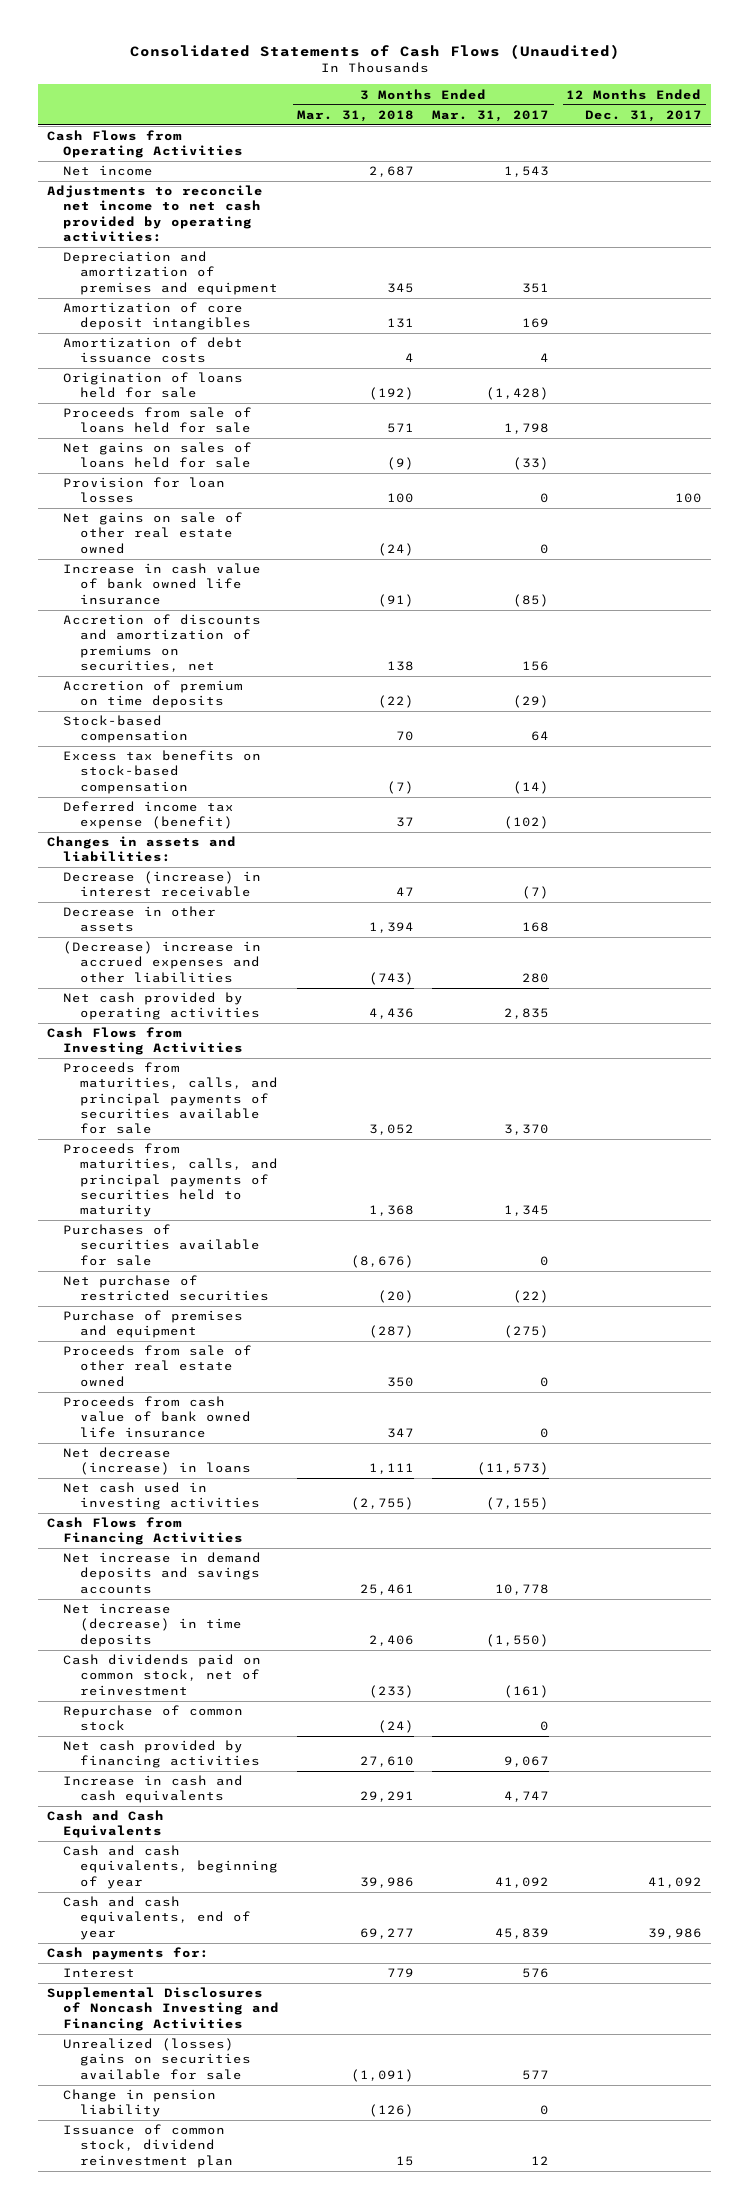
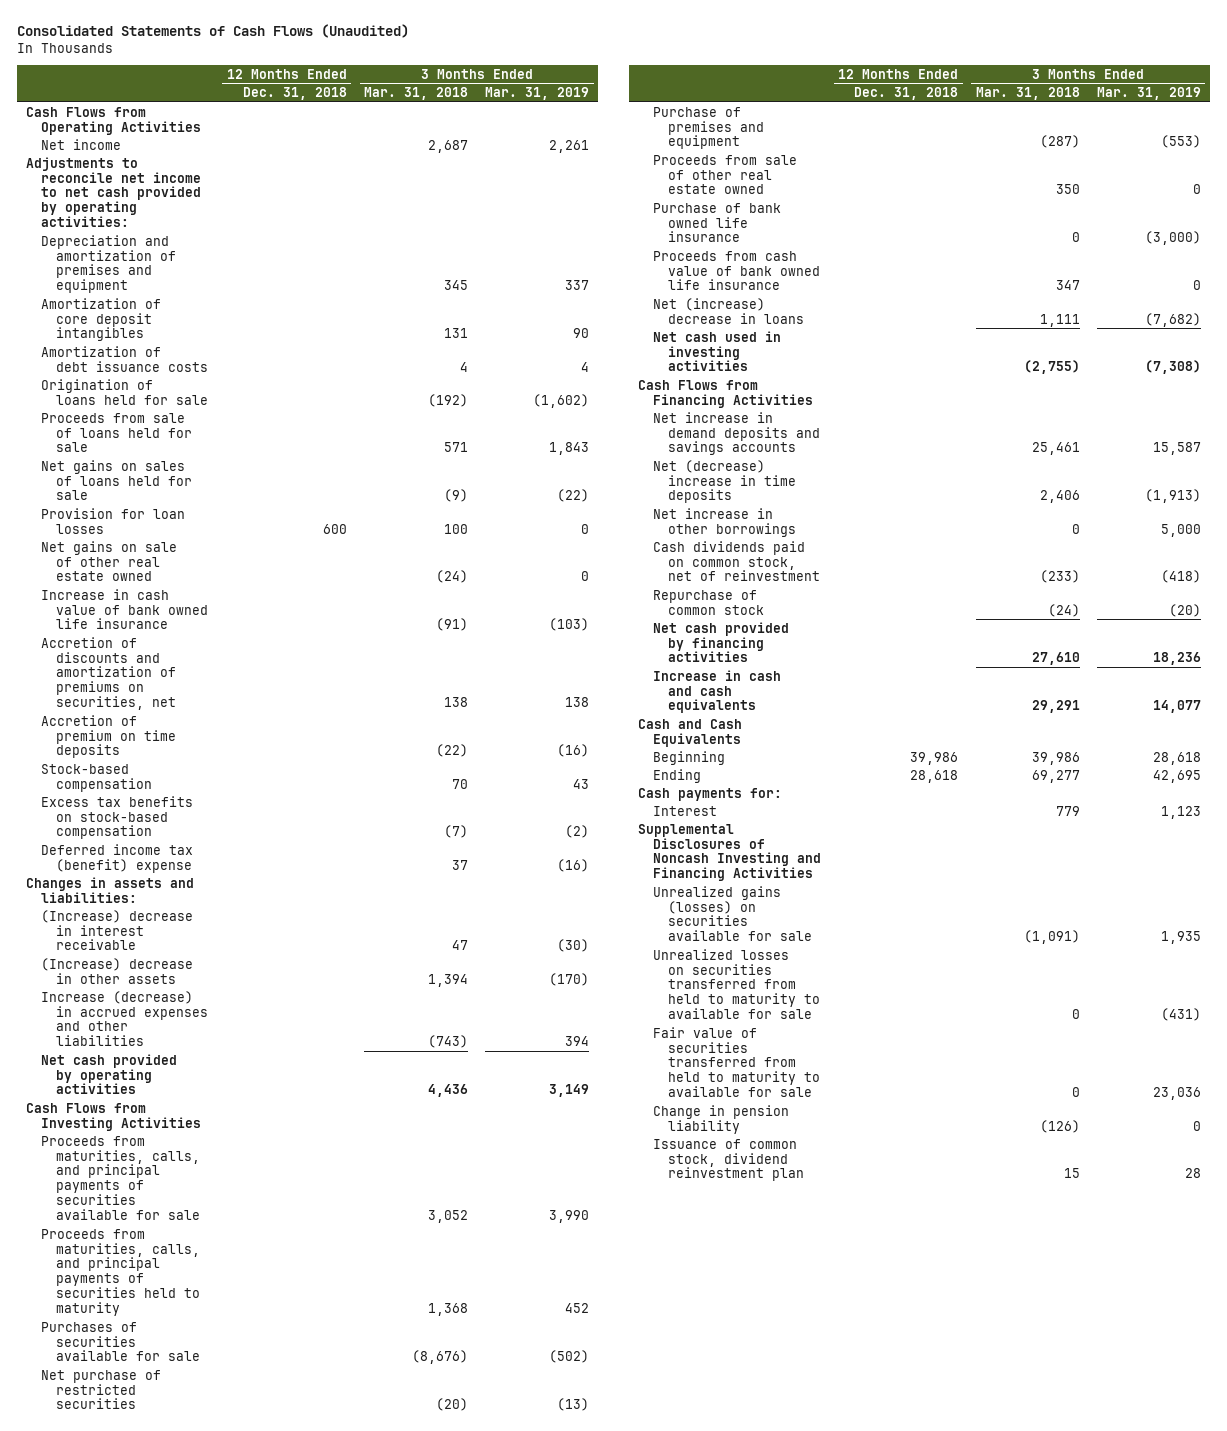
- | 3 Months Ended Mar. 31, 2018 | 3 Months Ended Mar. 31, 2017 | 12 Months Ended Dec. 31, 2017
+ | 12 Months Ended Dec. 31, 2018 | 3 Months Ended Mar. 31, 2018 | 3 Months Ended Mar. 31, 2019
- Deferred income tax expense (benefit) | 37 | (102) |
+ Deferred income tax (benefit) expense | | 37 | (16)
- Decrease (increase) in interest receivable | 47 | (7) |
- Decrease in other assets | 1,394 | 168 |
- (Decrease) increase in accrued expenses and other liabilities | (743) | 280 |
+ (Increase) decrease in interest receivable | | 47 | (30)
+ (Increase) decrease in other assets | | 1,394 | (170)
+ Increase (decrease) in accrued expenses and other liabilities | | (743) | 394
+ Purchase of bank owned life insurance | | 0 | (3,000)
- Net decrease (increase) in loans | 1,111 | (11,573) |
+ Net (increase) decrease in loans | | 1,111 | (7,682)
- Net increase (decrease) in time deposits | 2,406 | (1,550) |
+ Net (decrease) increase in time deposits | | 2,406 | (1,913)
+ Net increase in other borrowings | | 0 | 5,000
- Cash and cash equivalents, beginning of year | 39,986 | 41,092 | 41,092
- Cash and cash equivalents, end of year | 69,277 | 45,839 | 39,986
+ Beginning | 39,986 | 39,986 | 28,618
+ Ending | 28,618 | 69,277 | 42,695
- Unrealized (losses) gains on securities available for sale | (1,091) | 577 |
+ Unrealized gains (losses) on securities available for sale | | (1,091) | 1,935
+ Unrealized losses on securities transferred from held to maturity to available for sale | | 0 | (431)
+ Fair value of securities transferred from held to maturity to available for sale | | 0 | 23,036

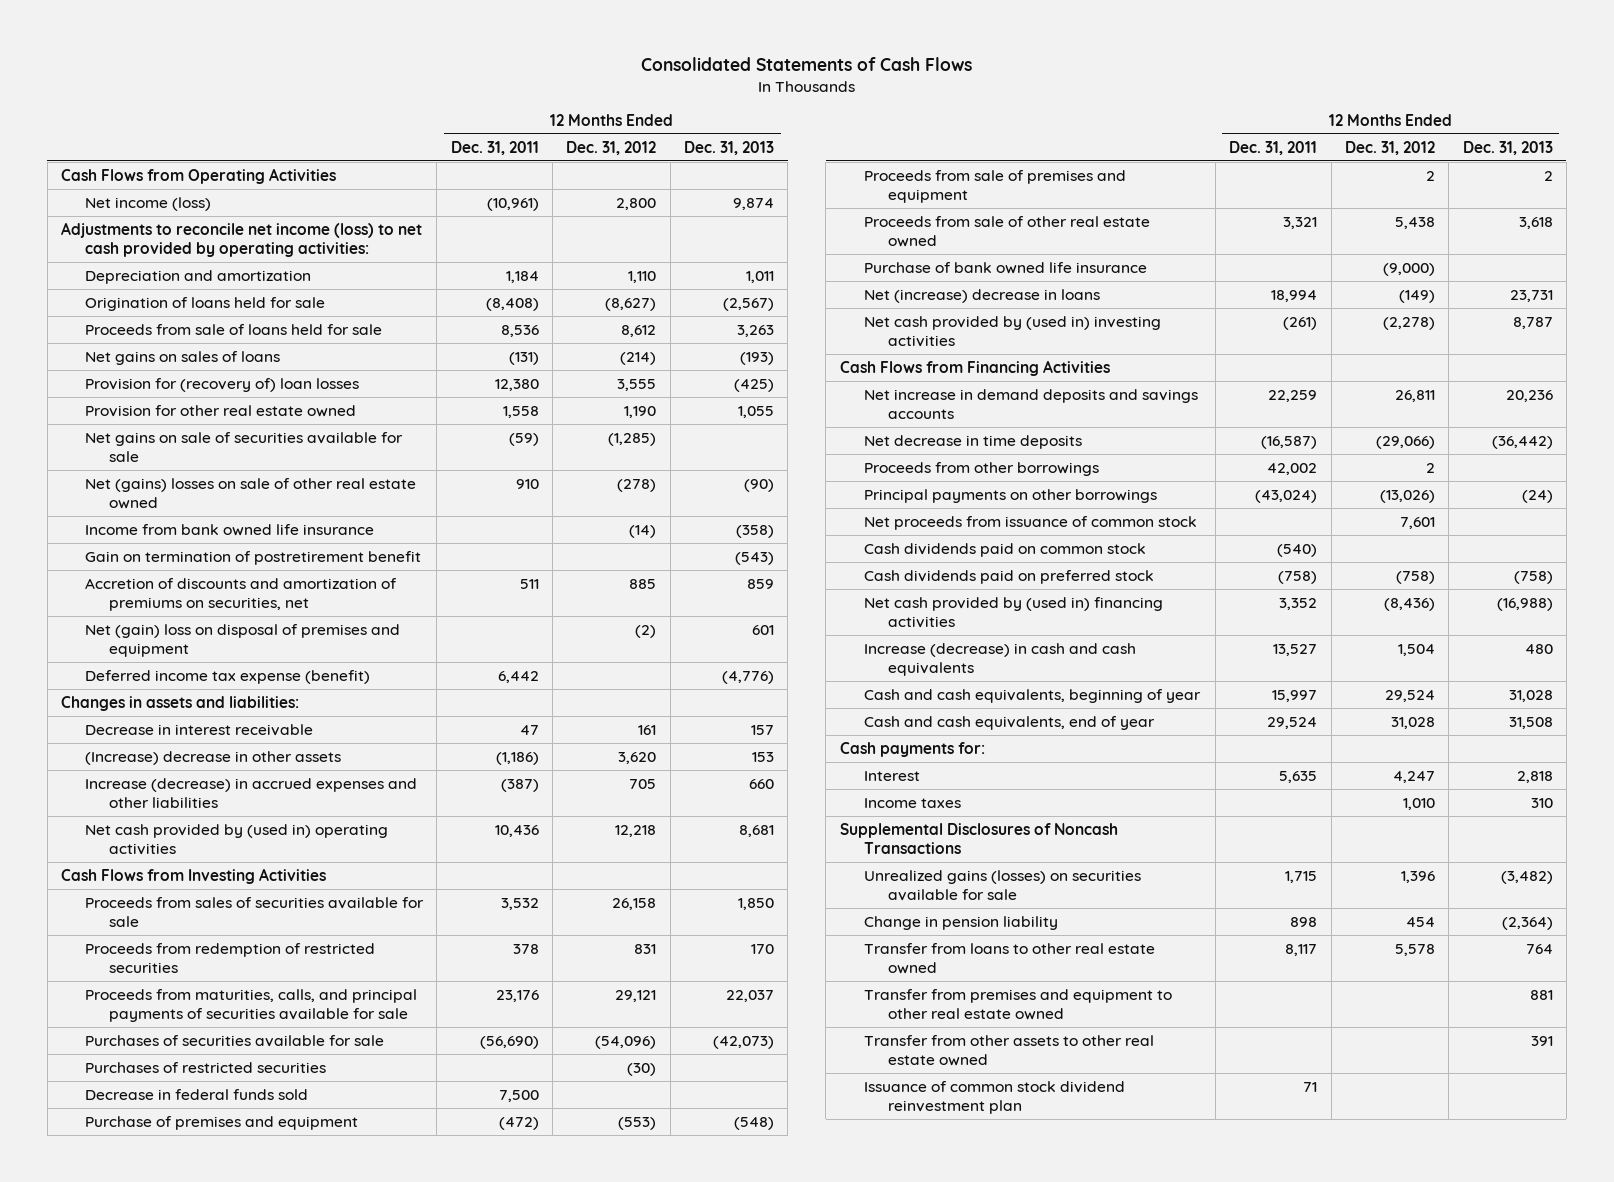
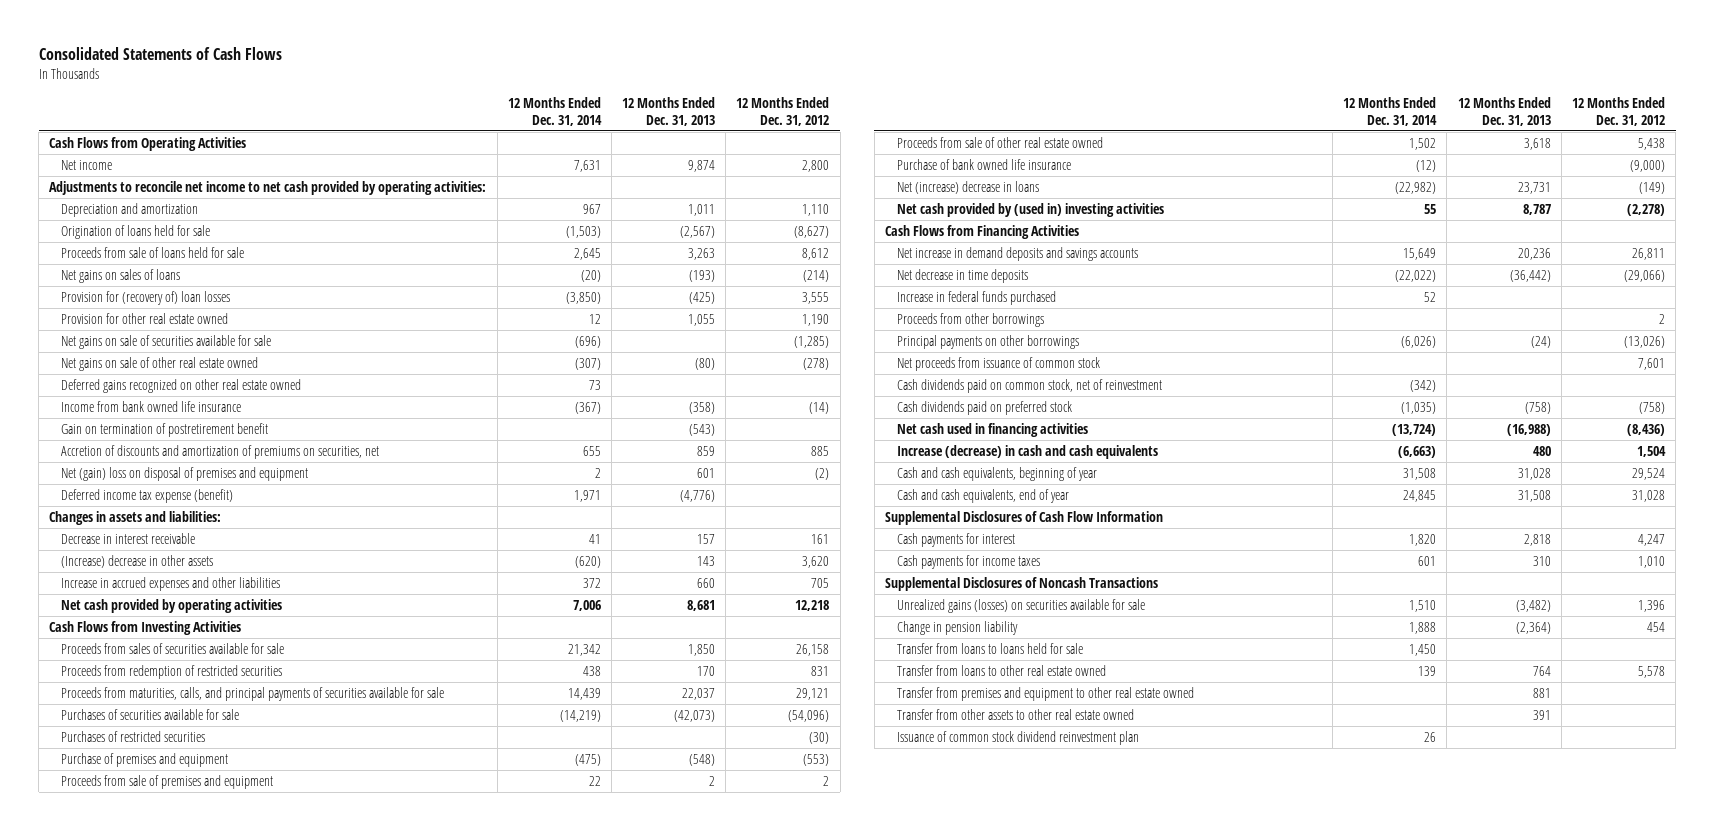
- | 12 Months Ended Dec. 31, 2011 | 12 Months Ended Dec. 31, 2012 | 12 Months Ended Dec. 31, 2013
+ | 12 Months Ended Dec. 31, 2014 | 12 Months Ended Dec. 31, 2013 | 12 Months Ended Dec. 31, 2012
- Net income (loss) | (10,961) | 2,800 | 9,874
- Adjustments to reconcile net income (loss) to net cash provided by operating activities:
+ Net income | 7,631 | 9,874 | 2,800
+ Adjustments to reconcile net income to net cash provided by operating activities:
- Net (gains) losses on sale of other real estate owned | 910 | (278) | (90)
+ Net gains on sale of other real estate owned | (307) | (80) | (278)
+ Deferred gains recognized on other real estate owned | 73 | |
- (Increase) decrease in other assets | (1,186) | 3,620 | 153
- Increase (decrease) in accrued expenses and other liabilities | (387) | 705 | 660
- Net cash provided by (used in) operating activities | 10,436 | 12,218 | 8,681
+ (Increase) decrease in other assets | (620) | 143 | 3,620
+ Increase in accrued expenses and other liabilities | 372 | 660 | 705
+ Net cash provided by operating activities | 7,006 | 8,681 | 12,218
- Decrease in federal funds sold | 7,500 | |
+ Increase in federal funds purchased | 52 | |
- Cash dividends paid on common stock | (540) | |
+ Cash dividends paid on common stock, net of reinvestment | (342) | |
- Net cash provided by (used in) financing activities | 3,352 | (8,436) | (16,988)
+ Net cash used in financing activities | (13,724) | (16,988) | (8,436)
- Cash payments for:
- Interest | 5,635 | 4,247 | 2,818
- Income taxes | | 1,010 | 310
+ Supplemental Disclosures of Cash Flow Information
+ Cash payments for interest | 1,820 | 2,818 | 4,247
+ Cash payments for income taxes | 601 | 310 | 1,010
+ Transfer from loans to loans held for sale | 1,450 | |

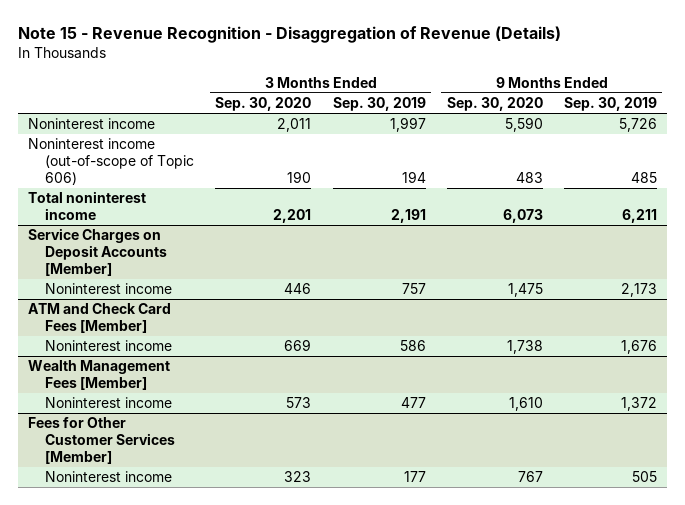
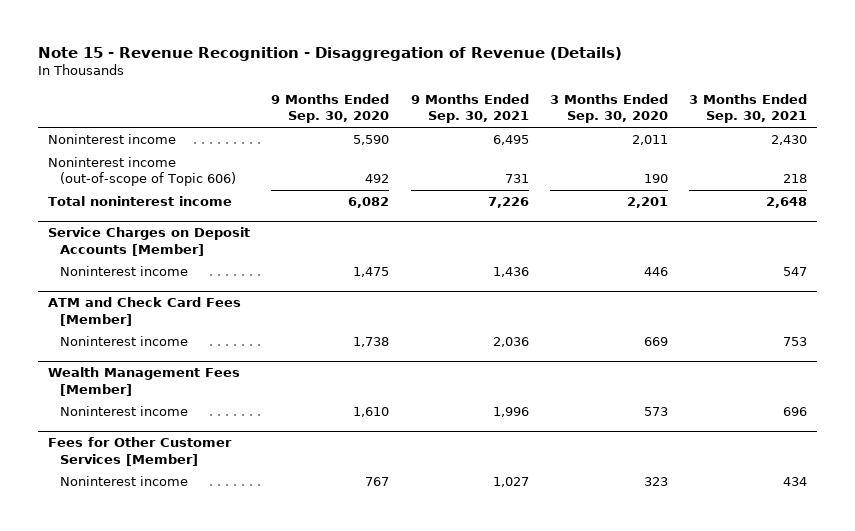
- | 3 Months Ended Sep. 30, 2020 | 3 Months Ended Sep. 30, 2019 | 9 Months Ended Sep. 30, 2020 | 9 Months Ended Sep. 30, 2019
+ | 9 Months Ended Sep. 30, 2020 | 9 Months Ended Sep. 30, 2021 | 3 Months Ended Sep. 30, 2020 | 3 Months Ended Sep. 30, 2021
- Noninterest income (out-of-scope of Topic 606) | 190 | 194 | 483 | 485
- Total noninterest income | 2,201 | 2,191 | 6,073 | 6,211
+ Noninterest income (out-of-scope of Topic 606) | 492 | 731 | 190 | 218
+ Total noninterest income | 6,082 | 7,226 | 2,201 | 2,648

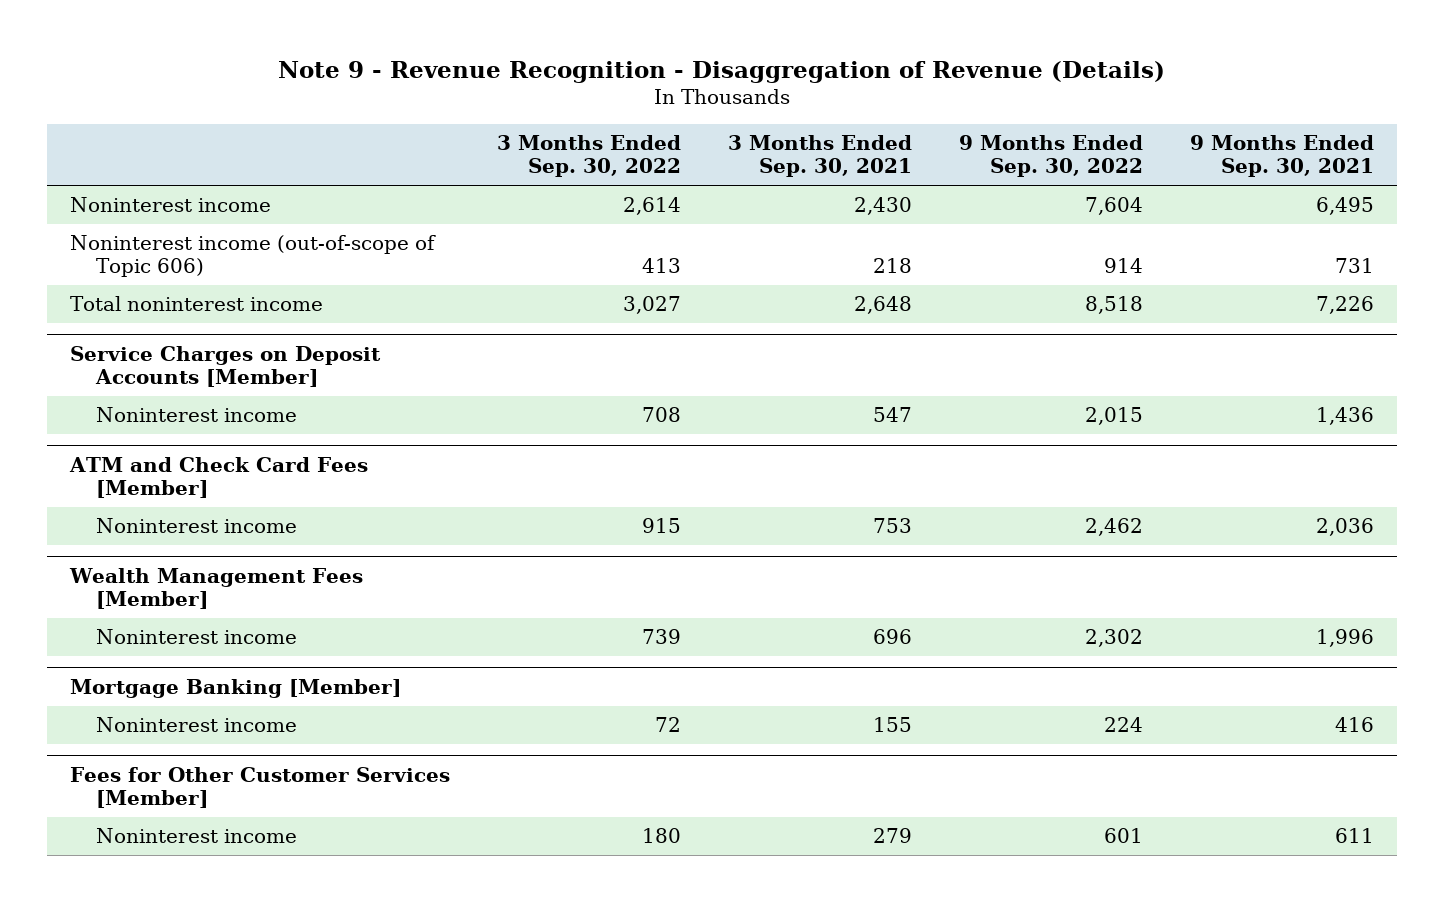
- Note 15 - Revenue Recognition - Disaggregation of Revenue (Details)
+ Note 9 - Revenue Recognition - Disaggregation of Revenue (Details)
- | 9 Months Ended Sep. 30, 2020 | 9 Months Ended Sep. 30, 2021 | 3 Months Ended Sep. 30, 2020 | 3 Months Ended Sep. 30, 2021
+ | 3 Months Ended Sep. 30, 2022 | 3 Months Ended Sep. 30, 2021 | 9 Months Ended Sep. 30, 2022 | 9 Months Ended Sep. 30, 2021
+ Mortgage Banking [Member]
+ Noninterest income | 72 | 155 | 224 | 416
@ Fees for Other Customer Services [Member]
- Noninterest income | 767 | 1,027 | 323 | 434
+ Noninterest income | 180 | 279 | 601 | 611

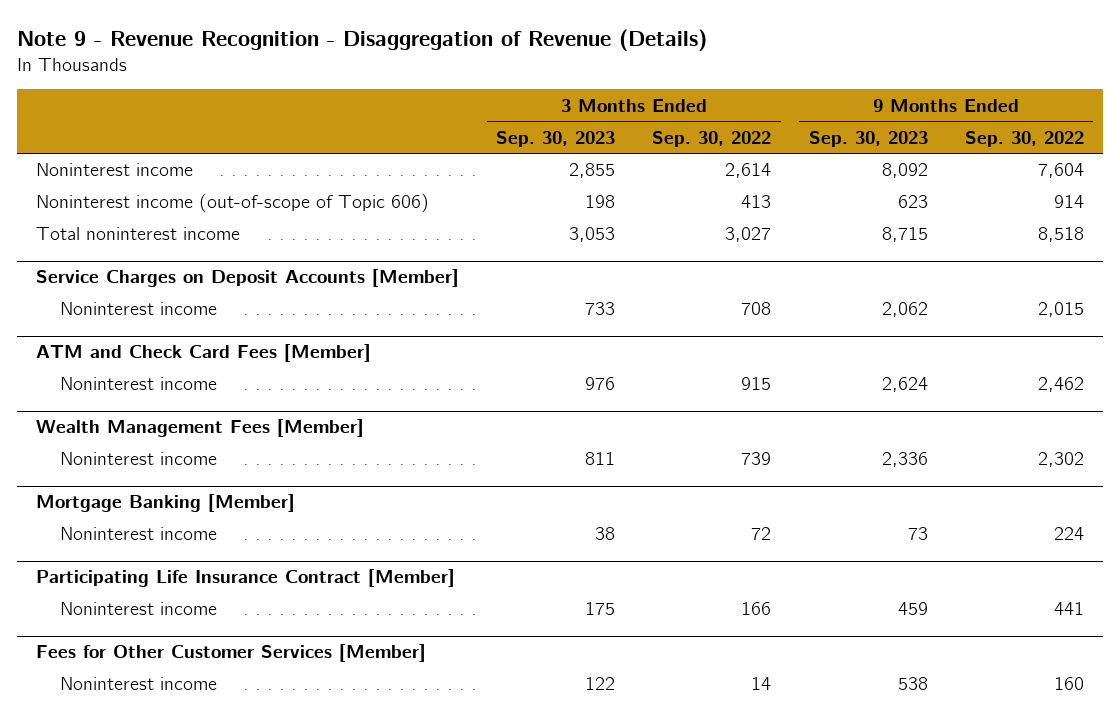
- | 3 Months Ended Sep. 30, 2022 | 3 Months Ended Sep. 30, 2021 | 9 Months Ended Sep. 30, 2022 | 9 Months Ended Sep. 30, 2021
+ | 3 Months Ended Sep. 30, 2023 | 3 Months Ended Sep. 30, 2022 | 9 Months Ended Sep. 30, 2023 | 9 Months Ended Sep. 30, 2022
+ Participating Life Insurance Contract [Member]
+ Noninterest income | 175 | 166 | 459 | 441
@ Fees for Other Customer Services [Member]
- Noninterest income | 180 | 279 | 601 | 611
+ Noninterest income | 122 | 14 | 538 | 160

